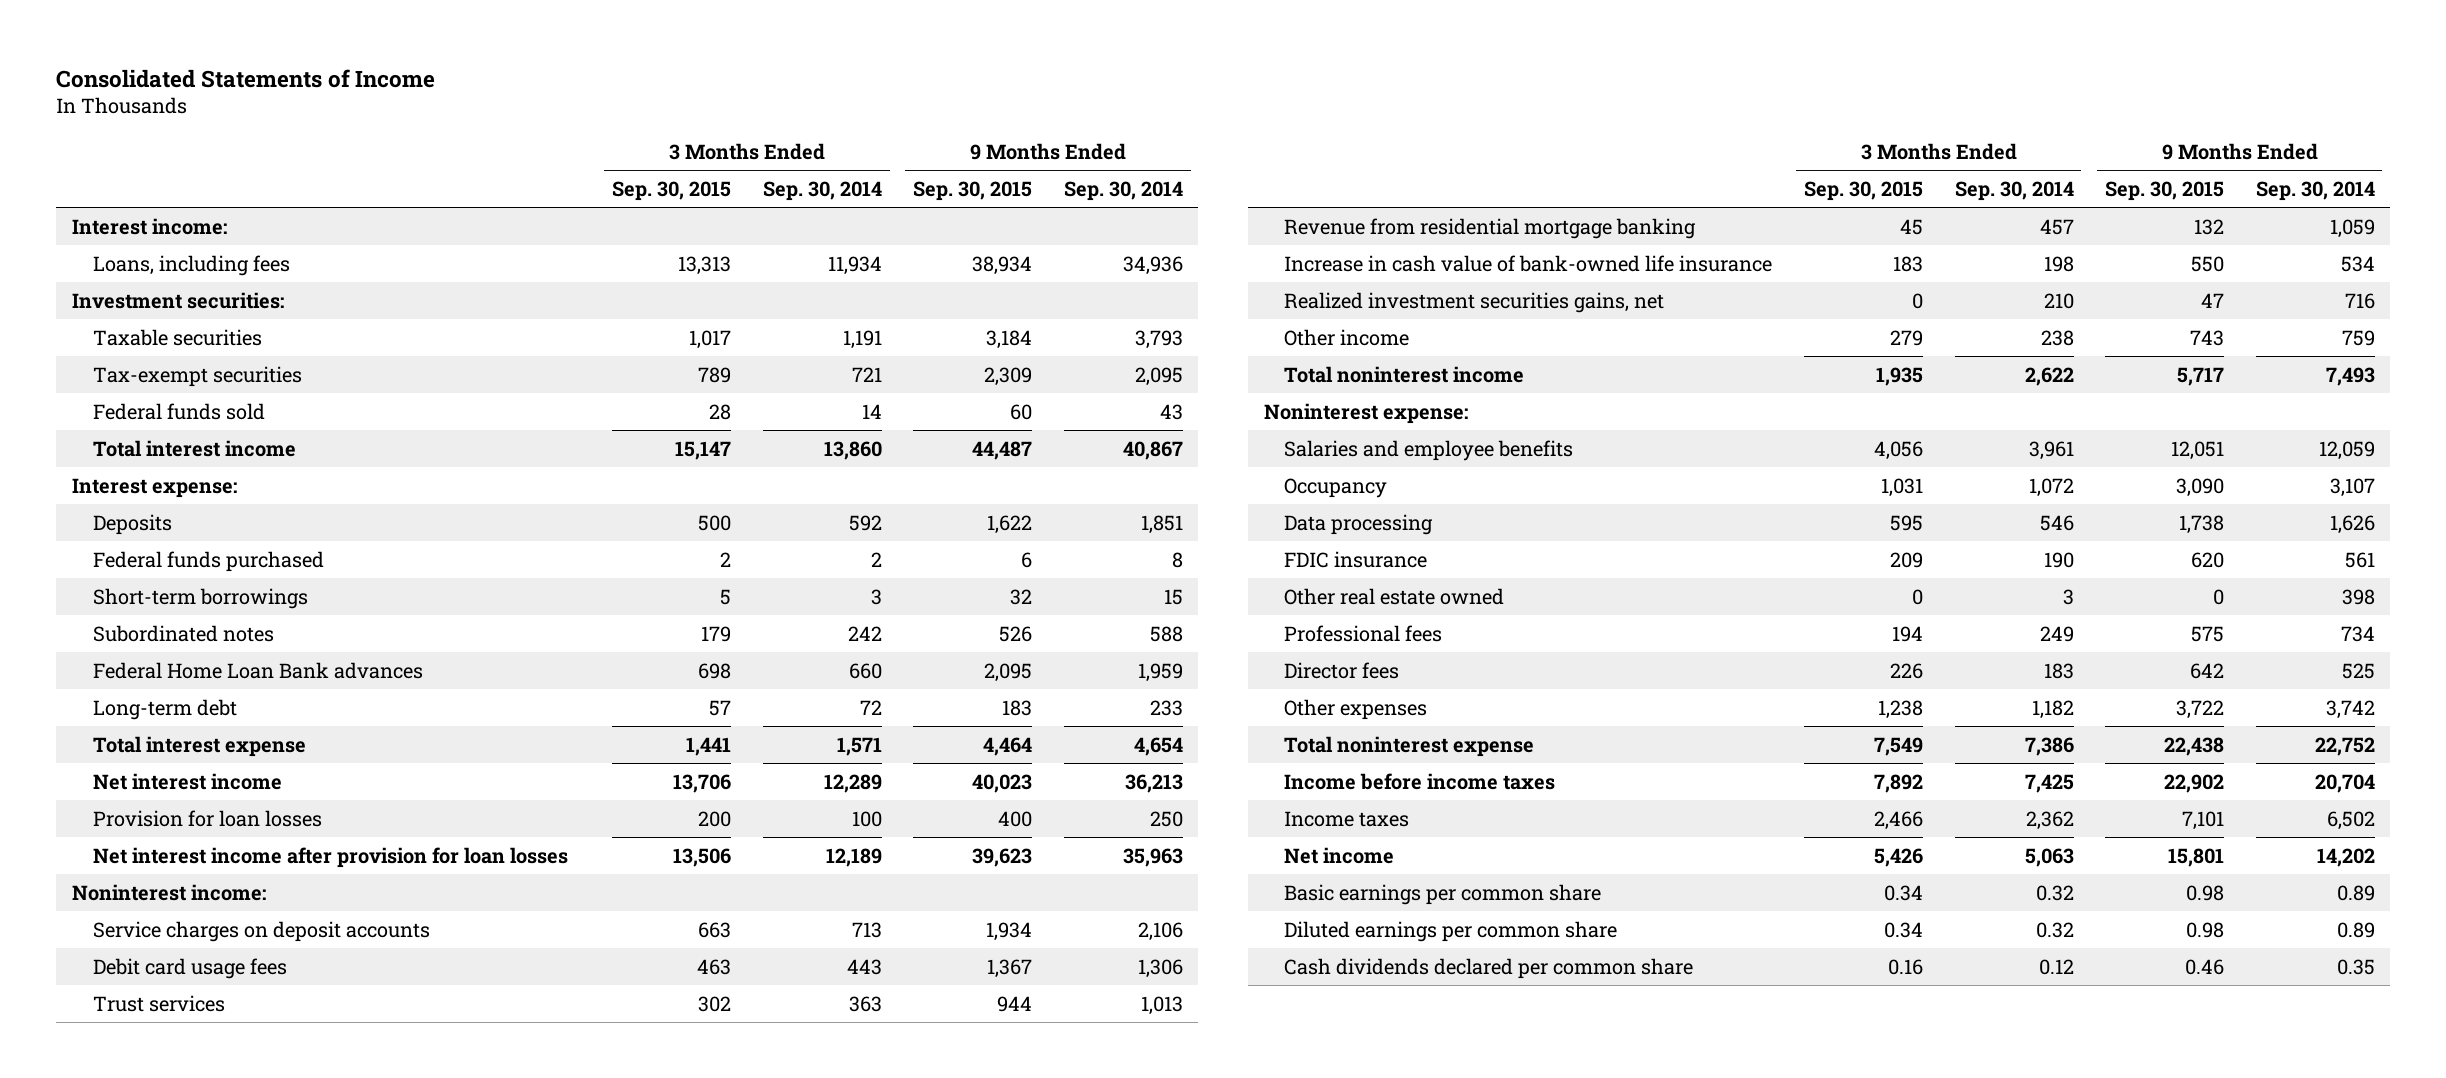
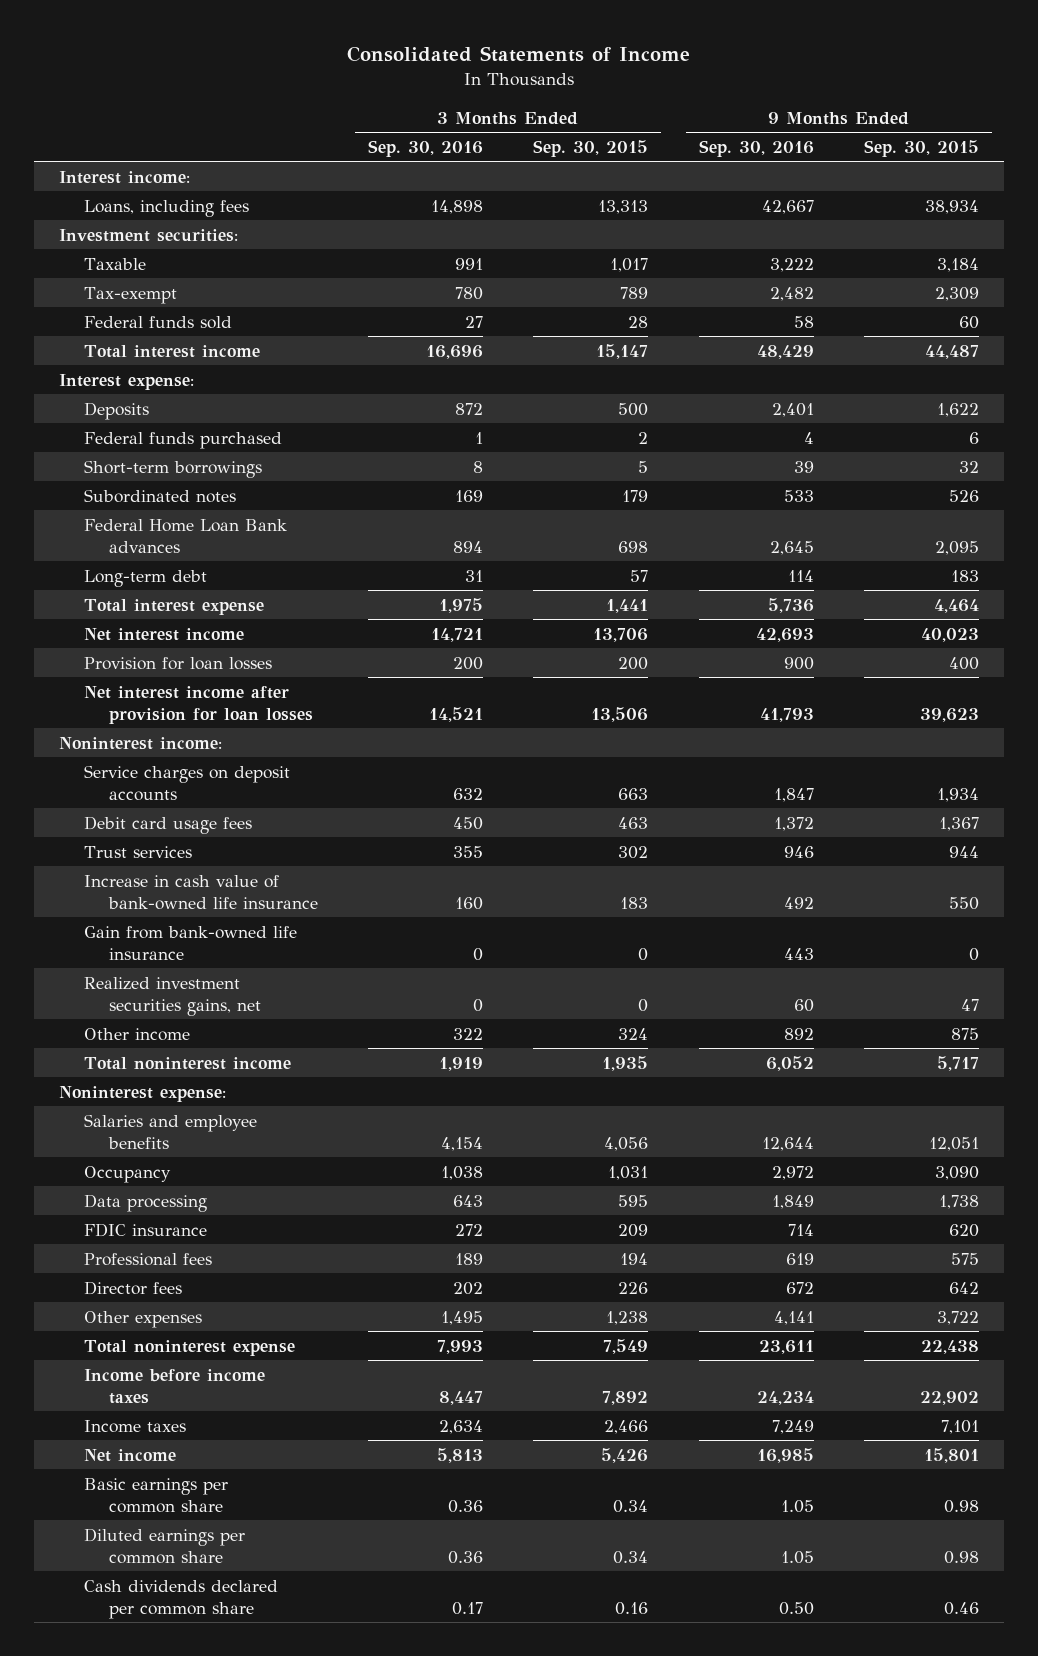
- | 3 Months Ended Sep. 30, 2015 | 3 Months Ended Sep. 30, 2014 | 9 Months Ended Sep. 30, 2015 | 9 Months Ended Sep. 30, 2014
+ | 3 Months Ended Sep. 30, 2016 | 3 Months Ended Sep. 30, 2015 | 9 Months Ended Sep. 30, 2016 | 9 Months Ended Sep. 30, 2015
- Taxable securities | 1,017 | 1,191 | 3,184 | 3,793
- Tax-exempt securities | 789 | 721 | 2,309 | 2,095
+ Taxable | 991 | 1,017 | 3,222 | 3,184
+ Tax-exempt | 780 | 789 | 2,482 | 2,309
- Revenue from residential mortgage banking | 45 | 457 | 132 | 1,059
+ Gain from bank-owned life insurance | 0 | 0 | 443 | 0
- Other income | 279 | 238 | 743 | 759
+ Other income | 322 | 324 | 892 | 875
- Other real estate owned | 0 | 3 | 0 | 398

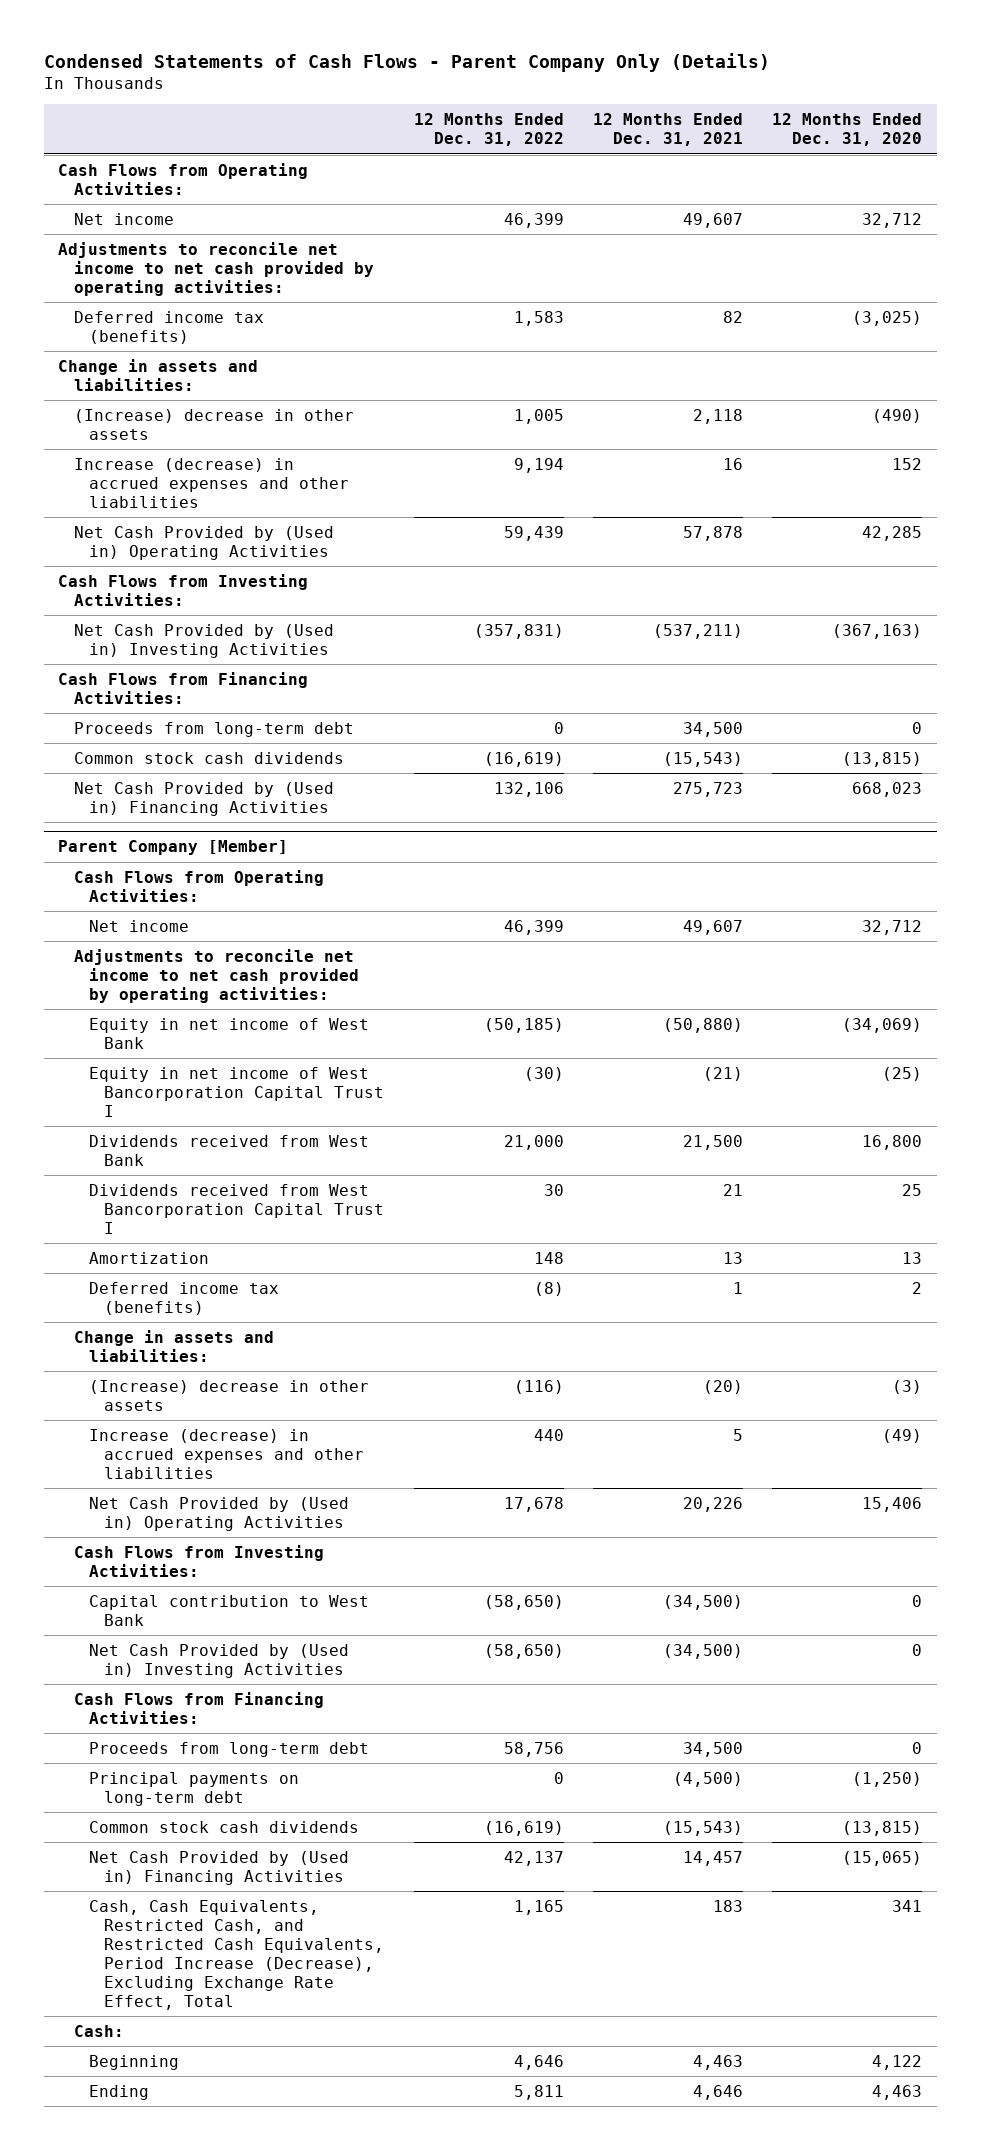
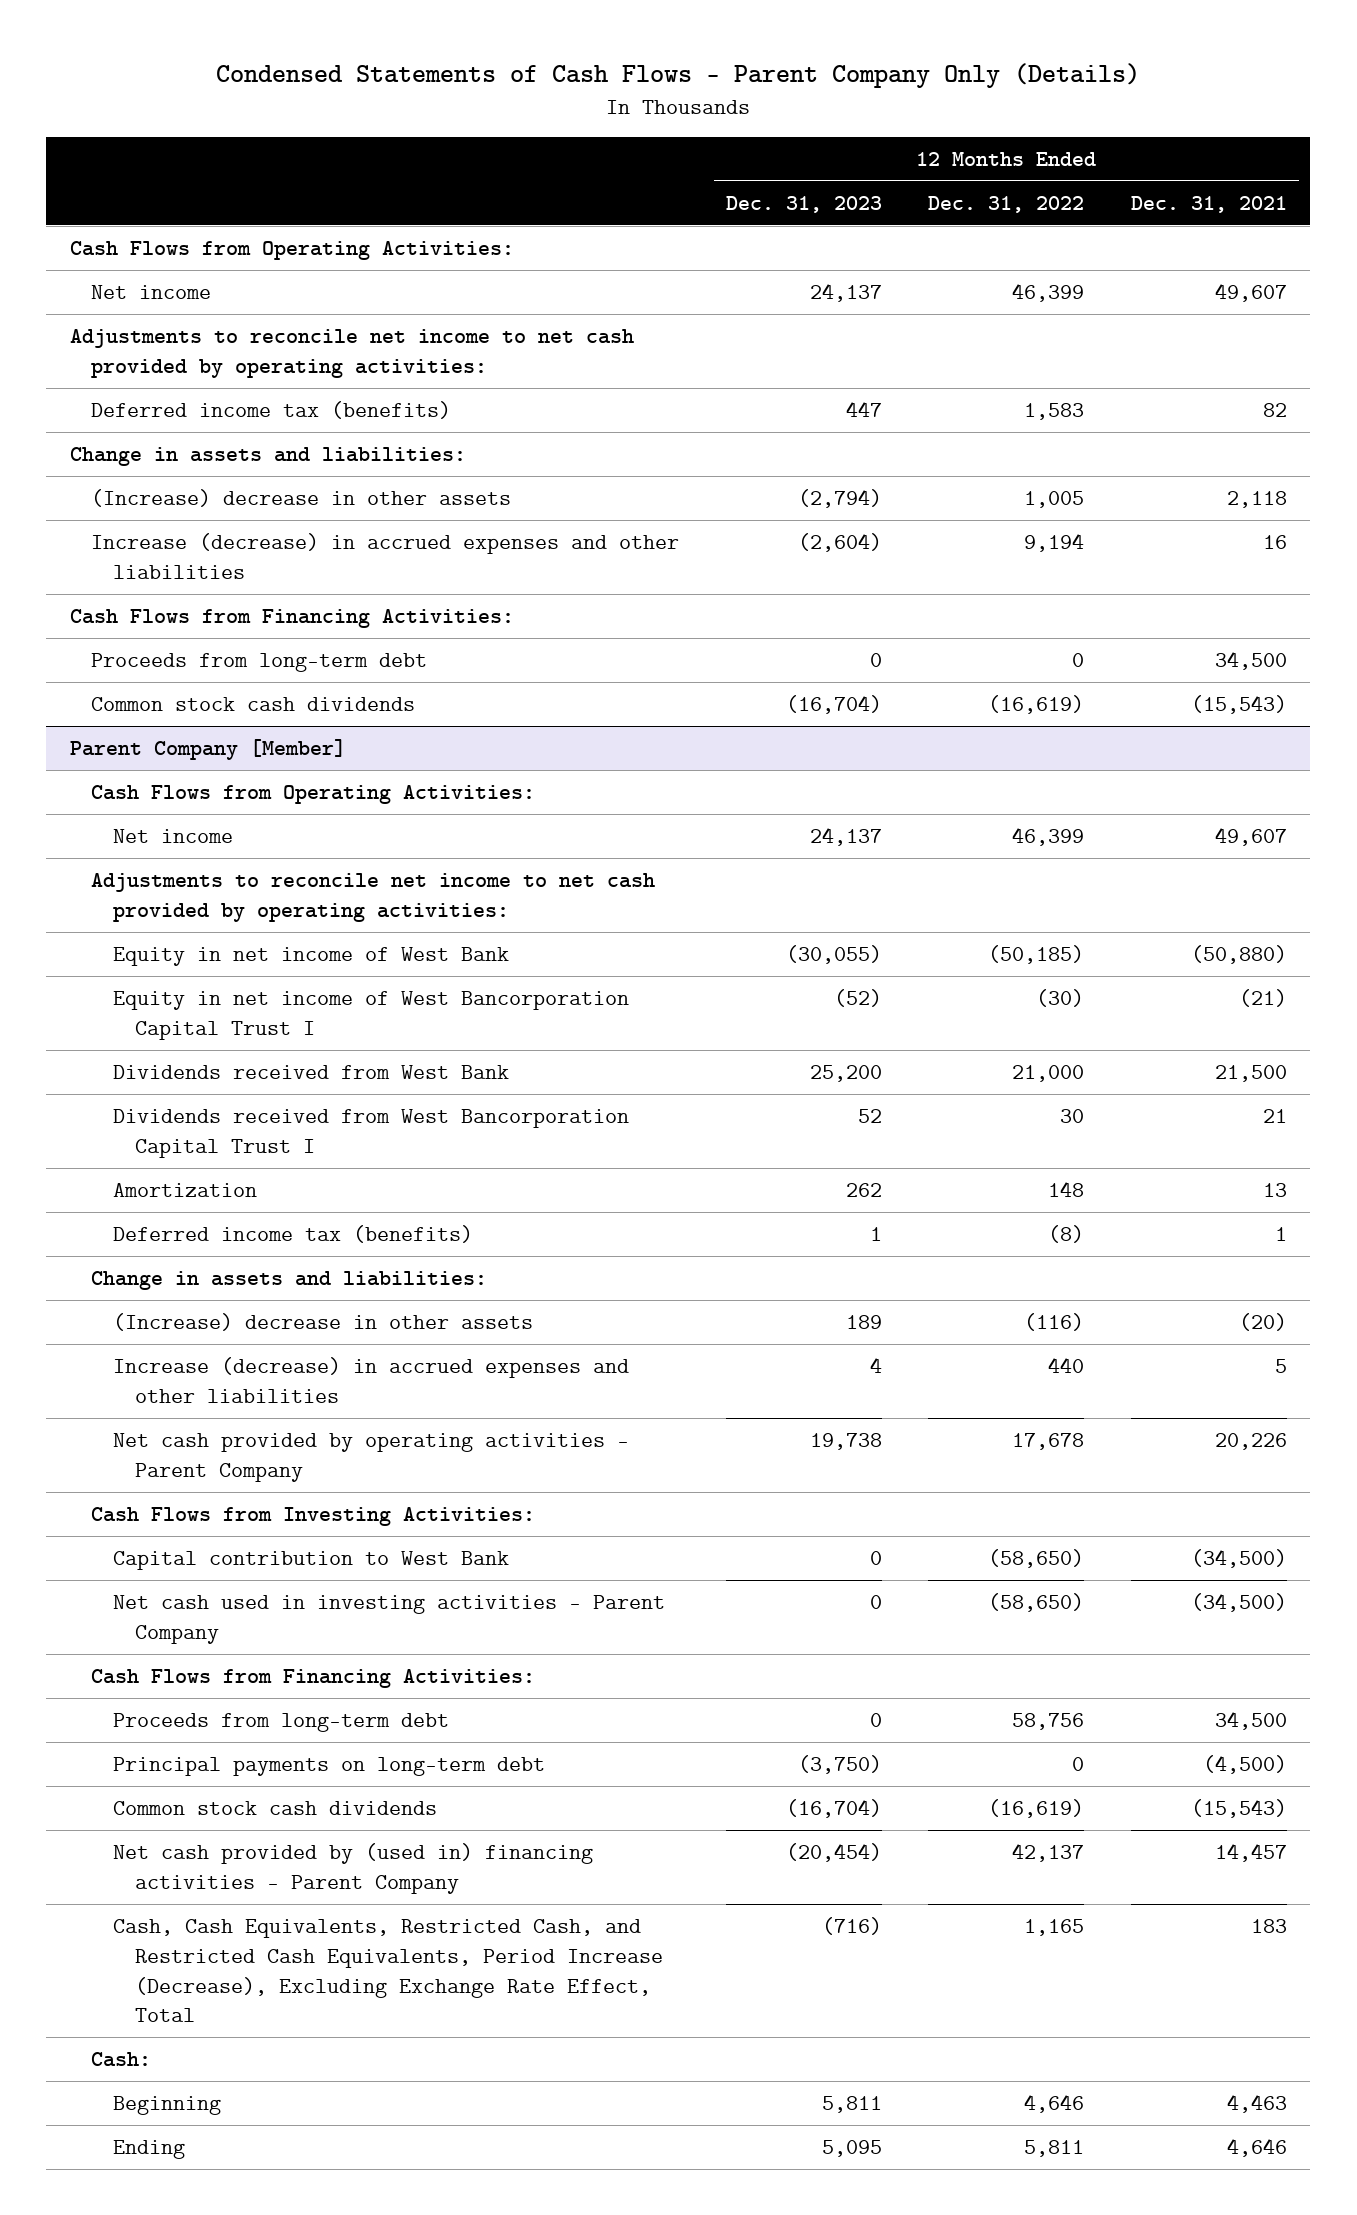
- | 12 Months Ended Dec. 31, 2022 | 12 Months Ended Dec. 31, 2021 | 12 Months Ended Dec. 31, 2020
+ | 12 Months Ended Dec. 31, 2023 | 12 Months Ended Dec. 31, 2022 | 12 Months Ended Dec. 31, 2021
- Net Cash Provided by (Used in) Operating Activities | 59,439 | 57,878 | 42,285
- Cash Flows from Investing Activities:
- Net Cash Provided by (Used in) Investing Activities | (357,831) | (537,211) | (367,163)
- Net Cash Provided by (Used in) Financing Activities | 132,106 | 275,723 | 668,023
@ Parent Company [Member]
- Net Cash Provided by (Used in) Operating Activities | 17,678 | 20,226 | 15,406
+ Net cash provided by operating activities - Parent Company | 19,738 | 17,678 | 20,226
- Net Cash Provided by (Used in) Investing Activities | (58,650) | (34,500) | 0
+ Net cash used in investing activities - Parent Company | 0 | (58,650) | (34,500)
- Net Cash Provided by (Used in) Financing Activities | 42,137 | 14,457 | (15,065)
+ Net cash provided by (used in) financing activities - Parent Company | (20,454) | 42,137 | 14,457

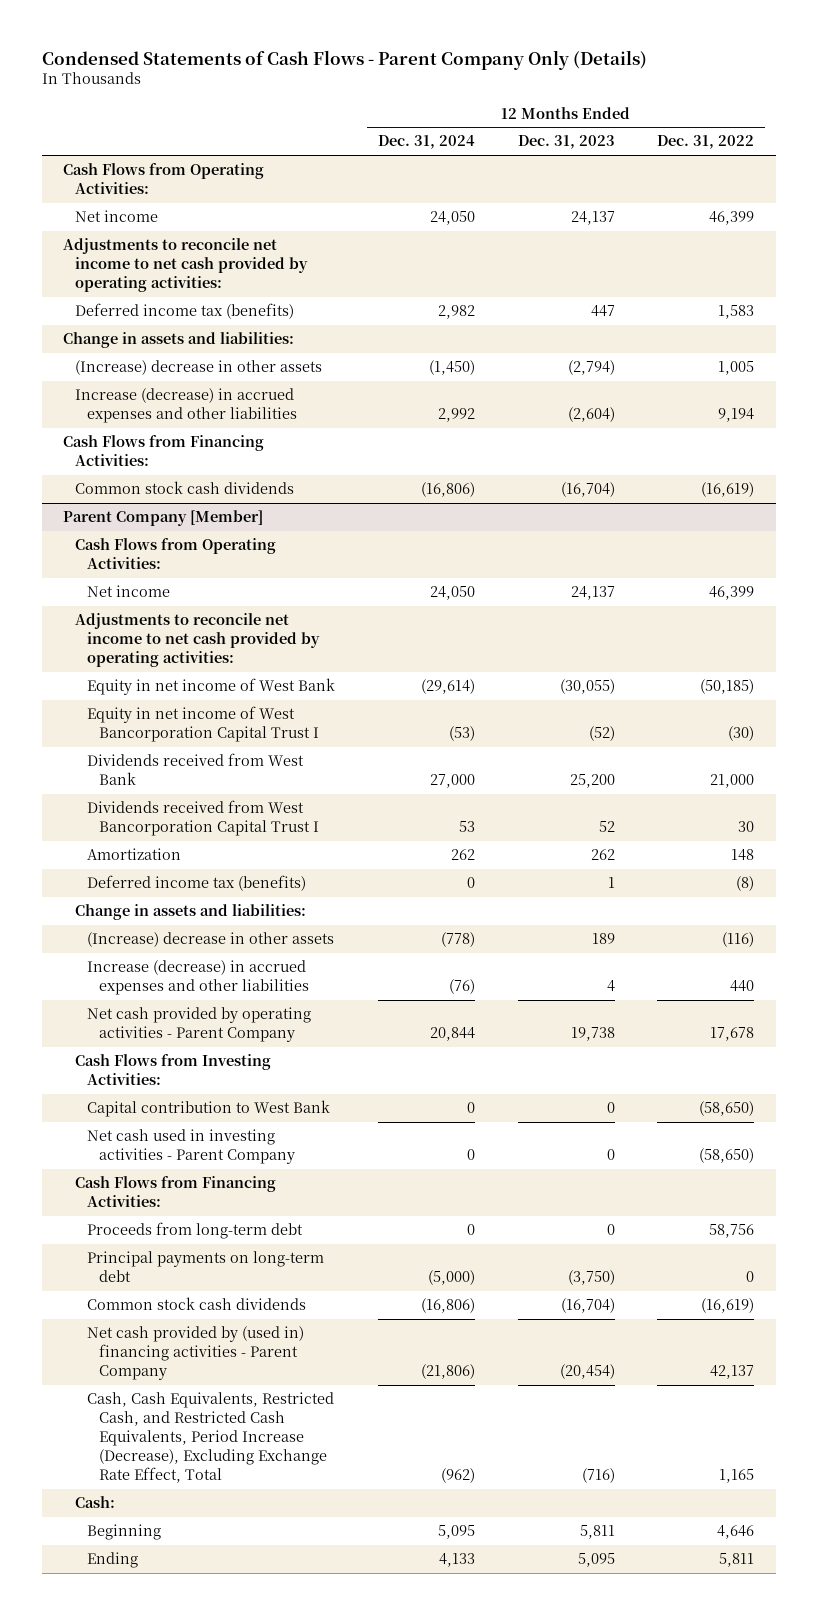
- | 12 Months Ended Dec. 31, 2023 | 12 Months Ended Dec. 31, 2022 | 12 Months Ended Dec. 31, 2021
+ | 12 Months Ended Dec. 31, 2024 | 12 Months Ended Dec. 31, 2023 | 12 Months Ended Dec. 31, 2022
- Proceeds from long-term debt | 0 | 0 | 34,500

